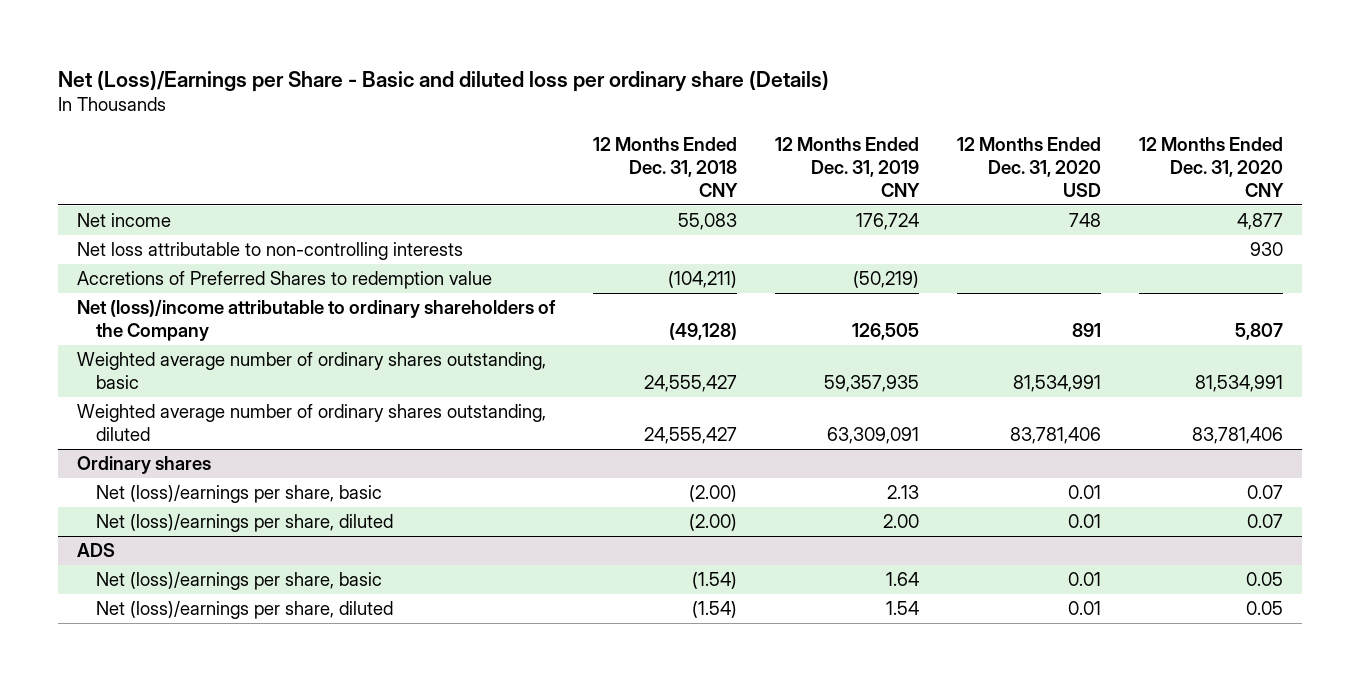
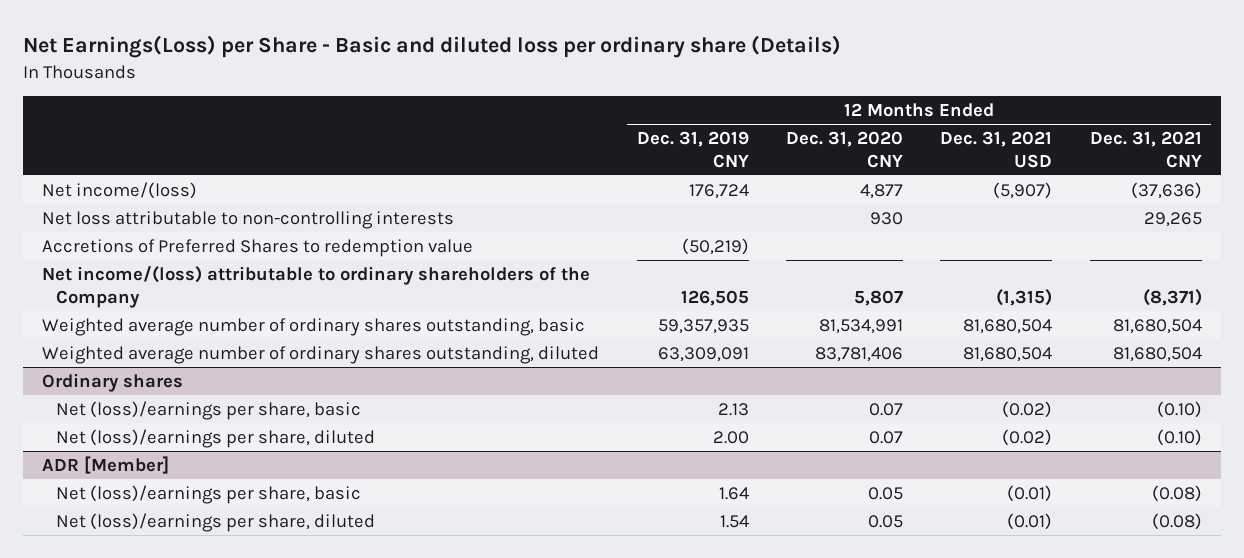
- Net (Loss)/Earnings per Share - Basic and diluted loss per ordinary share (Details)
+ Net Earnings(Loss) per Share - Basic and diluted loss per ordinary share (Details)
- | 12 Months Ended Dec. 31, 2018 CNY | 12 Months Ended Dec. 31, 2019 CNY | 12 Months Ended Dec. 31, 2020 USD | 12 Months Ended Dec. 31, 2020 CNY
+ | 12 Months Ended Dec. 31, 2019 CNY | 12 Months Ended Dec. 31, 2020 CNY | 12 Months Ended Dec. 31, 2021 USD | 12 Months Ended Dec. 31, 2021 CNY
- Net income | 55,083 | 176,724 | 748 | 4,877
+ Net income/(loss) | 176,724 | 4,877 | (5,907) | (37,636)
- Net (loss)/income attributable to ordinary shareholders of the Company | (49,128) | 126,505 | 891 | 5,807
+ Net income/(loss) attributable to ordinary shareholders of the Company | 126,505 | 5,807 | (1,315) | (8,371)
- ADS
+ ADR [Member]

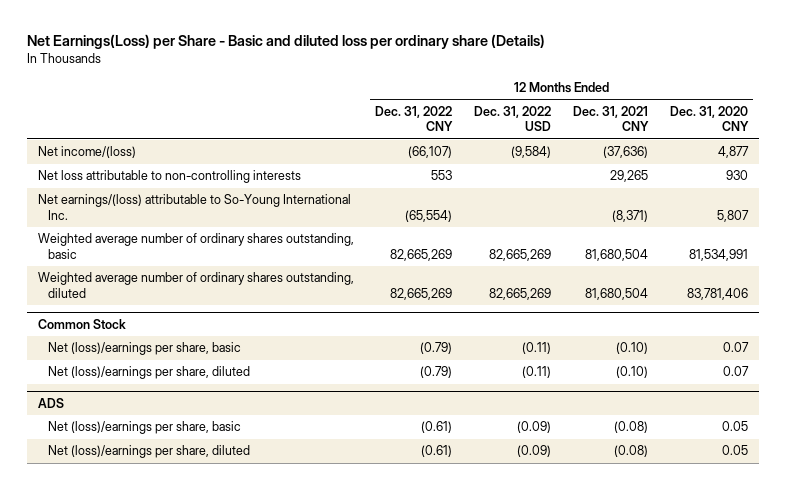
- | 12 Months Ended Dec. 31, 2019 CNY | 12 Months Ended Dec. 31, 2020 CNY | 12 Months Ended Dec. 31, 2021 USD | 12 Months Ended Dec. 31, 2021 CNY
+ | 12 Months Ended Dec. 31, 2022 CNY | 12 Months Ended Dec. 31, 2022 USD | 12 Months Ended Dec. 31, 2021 CNY | 12 Months Ended Dec. 31, 2020 CNY
- Accretions of Preferred Shares to redemption value | (50,219) | | |
- Net income/(loss) attributable to ordinary shareholders of the Company | 126,505 | 5,807 | (1,315) | (8,371)
+ Net earnings/(loss) attributable to So-Young International Inc. | (65,554) | | (8,371) | 5,807
- Ordinary shares
+ Common Stock
- ADR [Member]
+ ADS

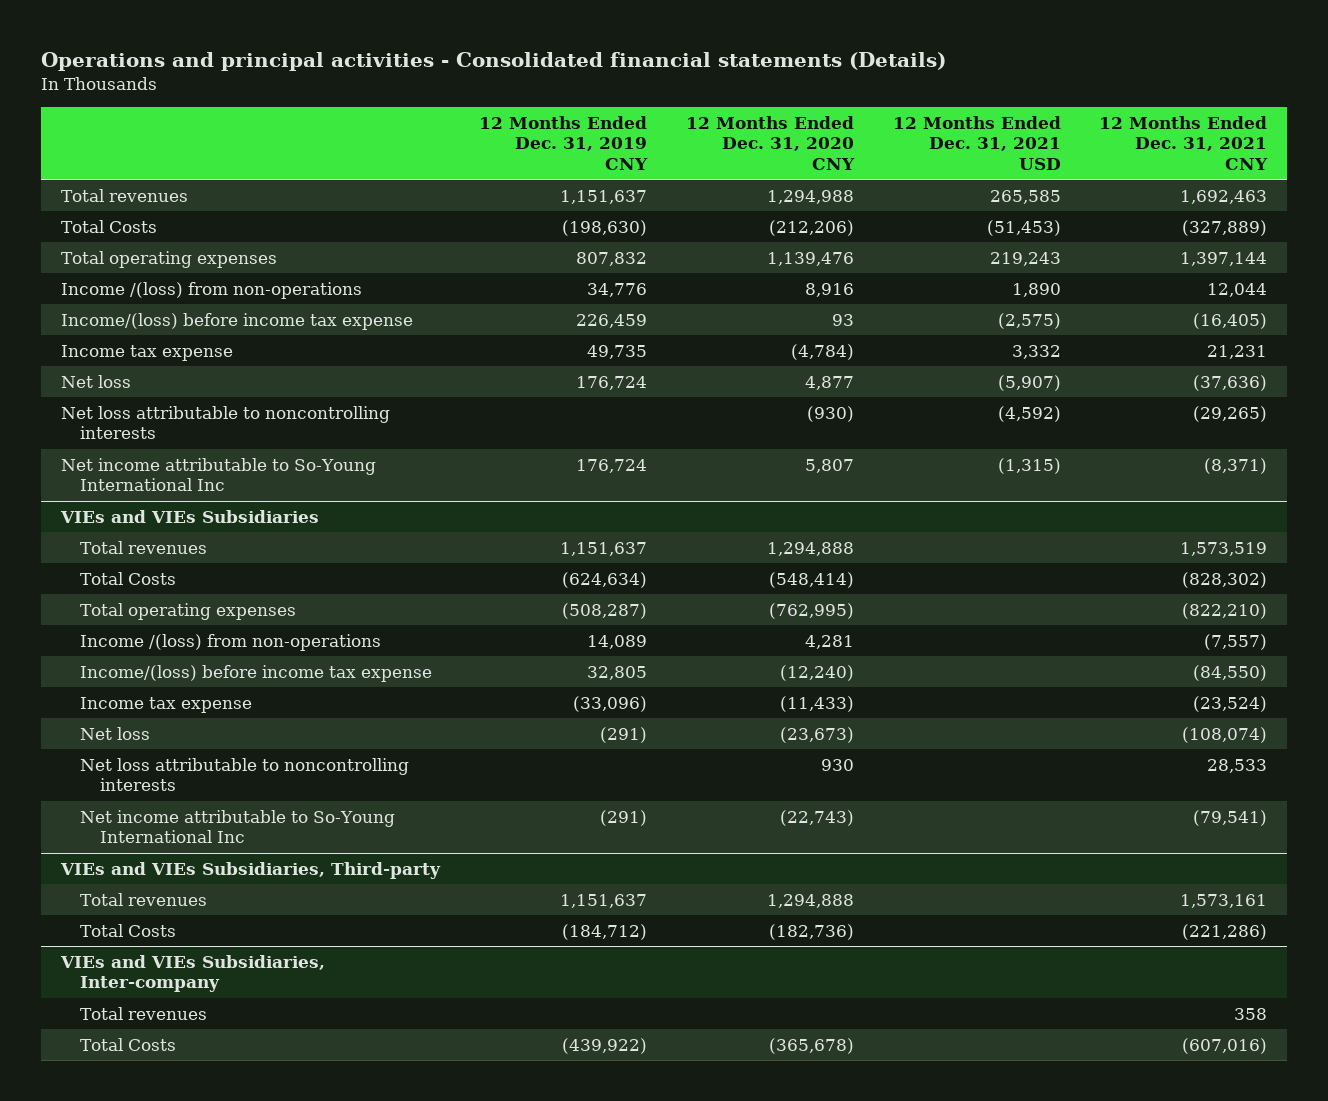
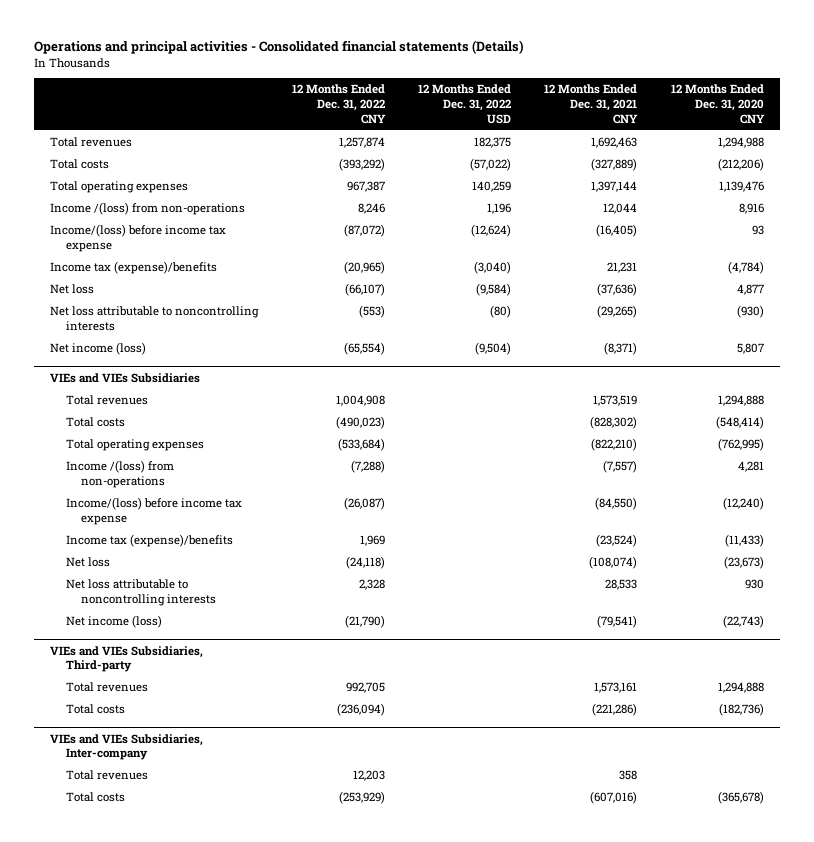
- | 12 Months Ended Dec. 31, 2019 CNY | 12 Months Ended Dec. 31, 2020 CNY | 12 Months Ended Dec. 31, 2021 USD | 12 Months Ended Dec. 31, 2021 CNY
+ | 12 Months Ended Dec. 31, 2022 CNY | 12 Months Ended Dec. 31, 2022 USD | 12 Months Ended Dec. 31, 2021 CNY | 12 Months Ended Dec. 31, 2020 CNY
- Total Costs | (198,630) | (212,206) | (51,453) | (327,889)
+ Total costs | (393,292) | (57,022) | (327,889) | (212,206)
- Income tax expense | 49,735 | (4,784) | 3,332 | 21,231
+ Income tax (expense)/benefits | (20,965) | (3,040) | 21,231 | (4,784)
- Net income attributable to So-Young International Inc | 176,724 | 5,807 | (1,315) | (8,371)
+ Net income (loss) | (65,554) | (9,504) | (8,371) | 5,807
@ VIEs and VIEs Subsidiaries
- Total Costs | (624,634) | (548,414) | | (828,302)
+ Total costs | (490,023) | | (828,302) | (548,414)
- Income tax expense | (33,096) | (11,433) | | (23,524)
+ Income tax (expense)/benefits | 1,969 | | (23,524) | (11,433)
- Net income attributable to So-Young International Inc | (291) | (22,743) | | (79,541)
+ Net income (loss) | (21,790) | | (79,541) | (22,743)
@ VIEs and VIEs Subsidiaries, Third-party
- Total Costs | (184,712) | (182,736) | | (221,286)
+ Total costs | (236,094) | | (221,286) | (182,736)
@ VIEs and VIEs Subsidiaries, Inter-company
- Total Costs | (439,922) | (365,678) | | (607,016)
+ Total costs | (253,929) | | (607,016) | (365,678)

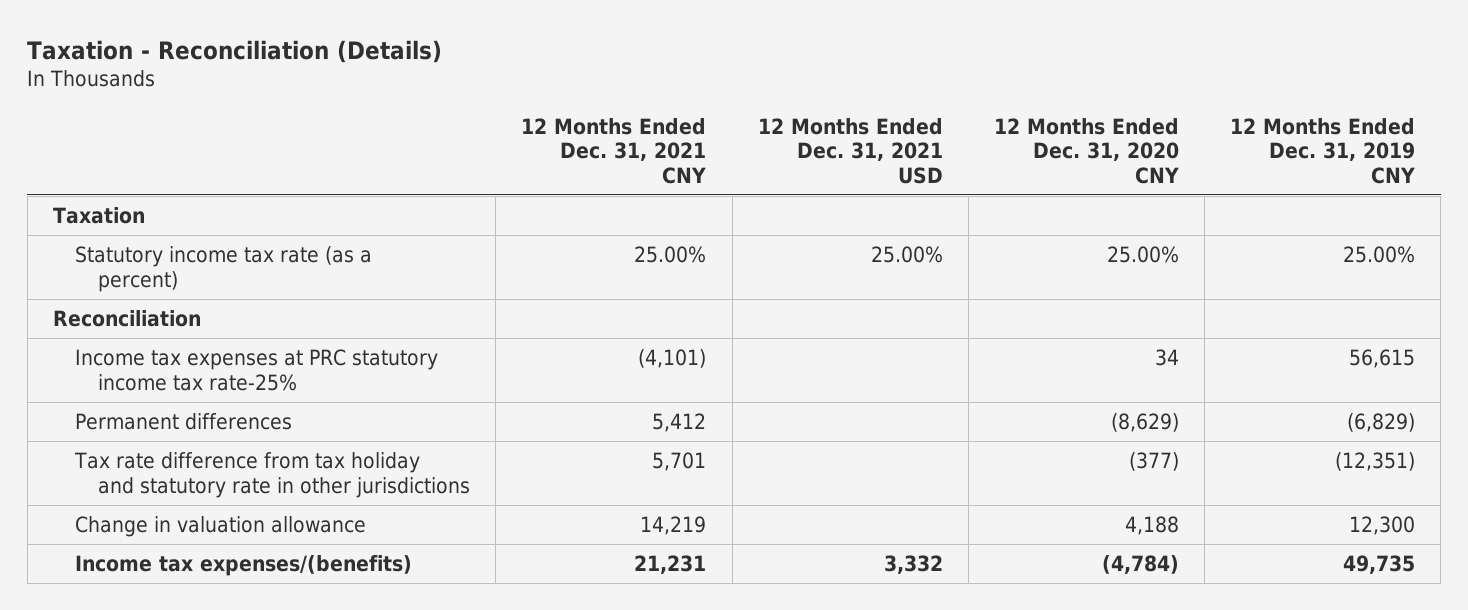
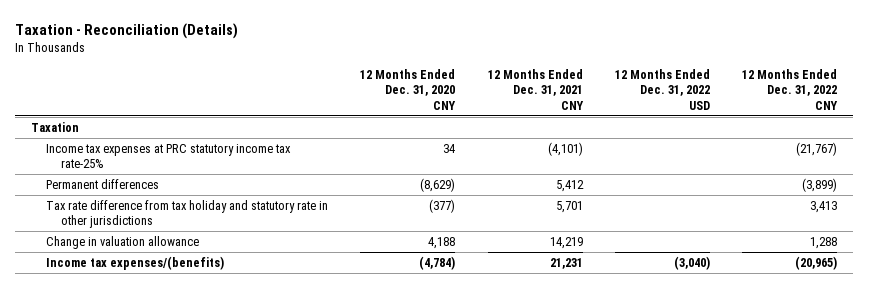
- | 12 Months Ended Dec. 31, 2021 CNY | 12 Months Ended Dec. 31, 2021 USD | 12 Months Ended Dec. 31, 2020 CNY | 12 Months Ended Dec. 31, 2019 CNY
+ | 12 Months Ended Dec. 31, 2020 CNY | 12 Months Ended Dec. 31, 2021 CNY | 12 Months Ended Dec. 31, 2022 USD | 12 Months Ended Dec. 31, 2022 CNY
- Statutory income tax rate (as a percent) | 25.00% | 25.00% | 25.00% | 25.00%
- Reconciliation

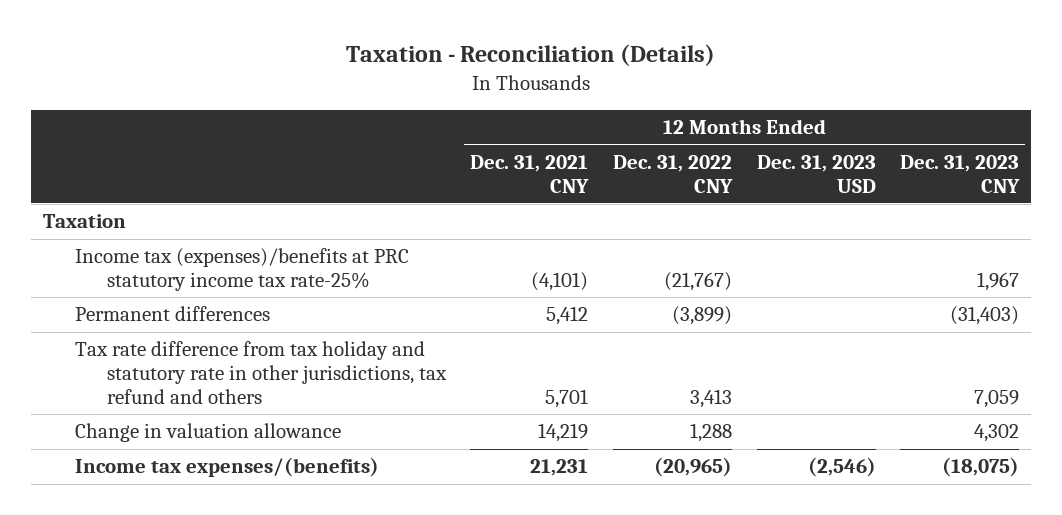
- | 12 Months Ended Dec. 31, 2020 CNY | 12 Months Ended Dec. 31, 2021 CNY | 12 Months Ended Dec. 31, 2022 USD | 12 Months Ended Dec. 31, 2022 CNY
+ | 12 Months Ended Dec. 31, 2021 CNY | 12 Months Ended Dec. 31, 2022 CNY | 12 Months Ended Dec. 31, 2023 USD | 12 Months Ended Dec. 31, 2023 CNY
- Income tax expenses at PRC statutory income tax rate-25% | 34 | (4,101) | | (21,767)
+ Income tax (expenses)/benefits at PRC statutory income tax rate-25% | (4,101) | (21,767) | | 1,967
- Tax rate difference from tax holiday and statutory rate in other jurisdictions | (377) | 5,701 | | 3,413
+ Tax rate difference from tax holiday and statutory rate in other jurisdictions, tax refund and others | 5,701 | 3,413 | | 7,059

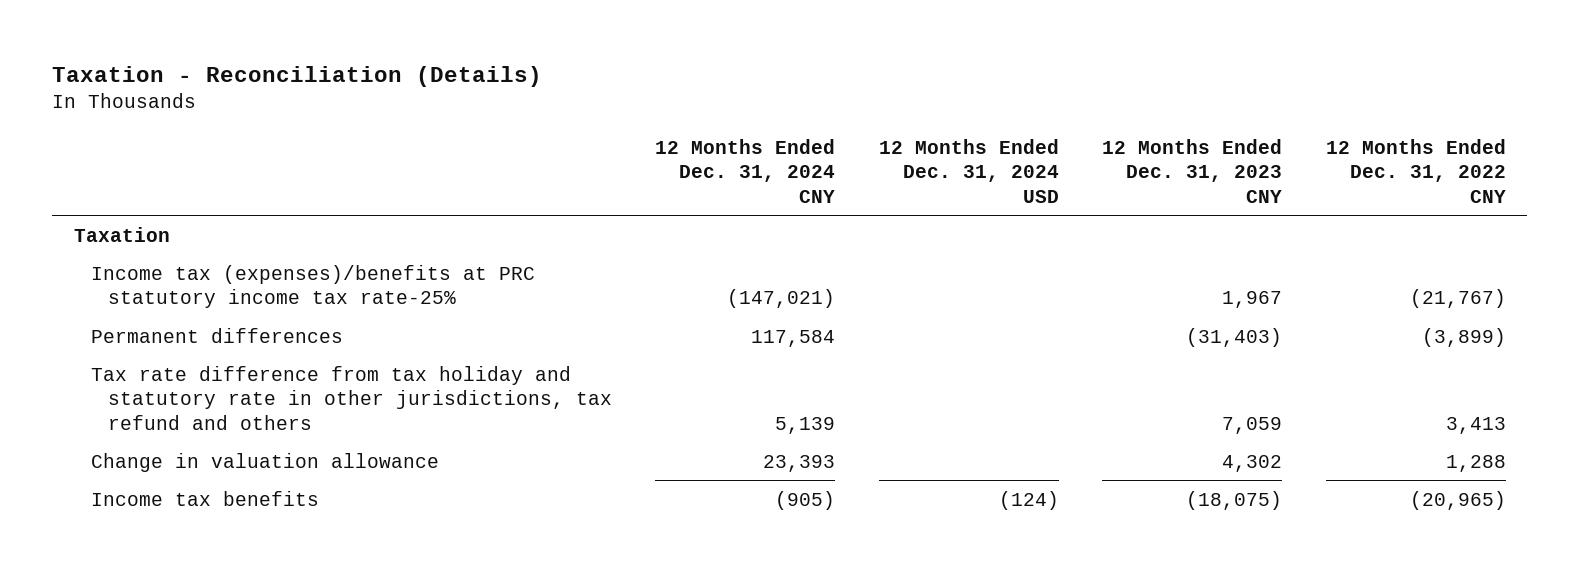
- | 12 Months Ended Dec. 31, 2021 CNY | 12 Months Ended Dec. 31, 2022 CNY | 12 Months Ended Dec. 31, 2023 USD | 12 Months Ended Dec. 31, 2023 CNY
+ | 12 Months Ended Dec. 31, 2024 CNY | 12 Months Ended Dec. 31, 2024 USD | 12 Months Ended Dec. 31, 2023 CNY | 12 Months Ended Dec. 31, 2022 CNY
- Income tax expenses/(benefits) | 21,231 | (20,965) | (2,546) | (18,075)
+ Income tax benefits | (905) | (124) | (18,075) | (20,965)

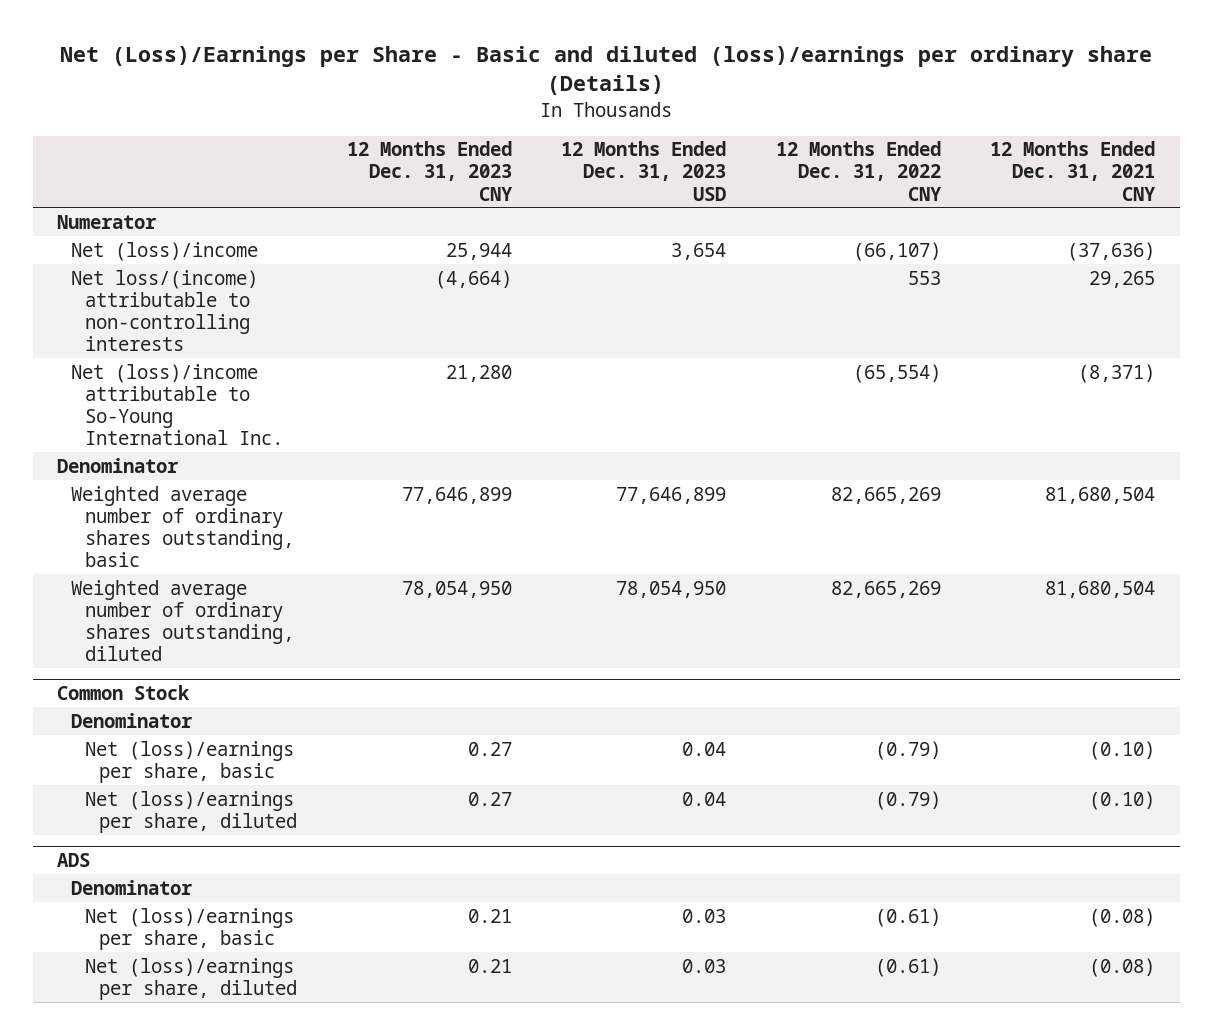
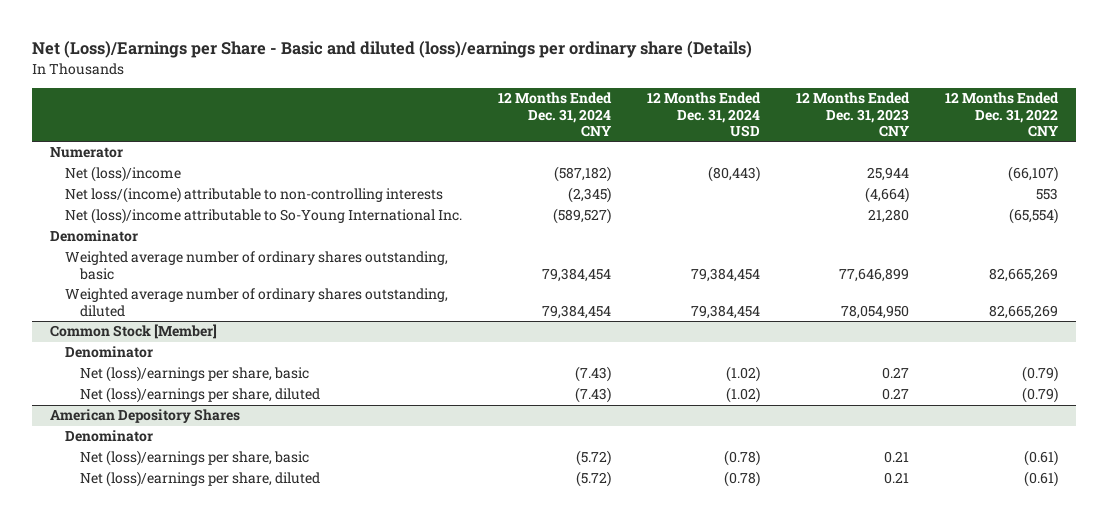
- | 12 Months Ended Dec. 31, 2023 CNY | 12 Months Ended Dec. 31, 2023 USD | 12 Months Ended Dec. 31, 2022 CNY | 12 Months Ended Dec. 31, 2021 CNY
+ | 12 Months Ended Dec. 31, 2024 CNY | 12 Months Ended Dec. 31, 2024 USD | 12 Months Ended Dec. 31, 2023 CNY | 12 Months Ended Dec. 31, 2022 CNY
- Common Stock
+ Common Stock [Member]
- ADS
+ American Depository Shares

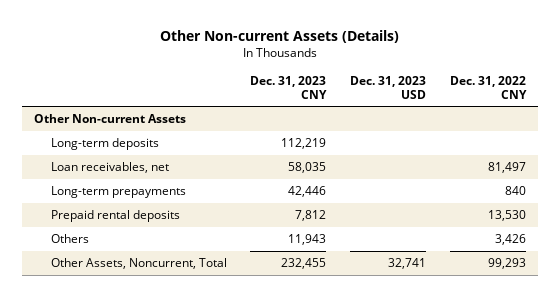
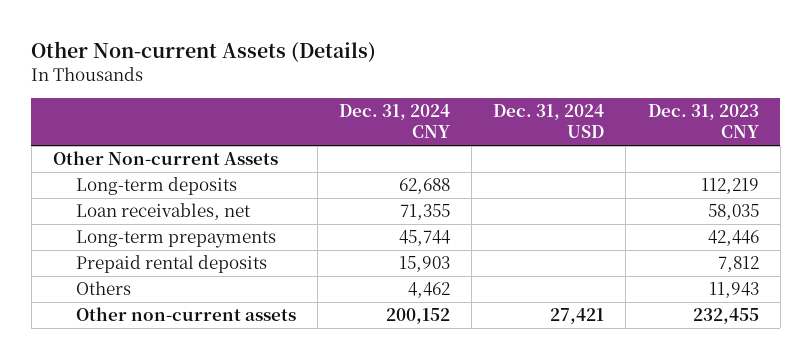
- | Dec. 31, 2023 CNY | Dec. 31, 2023 USD | Dec. 31, 2022 CNY
+ | Dec. 31, 2024 CNY | Dec. 31, 2024 USD | Dec. 31, 2023 CNY
- Other Assets, Noncurrent, Total | 232,455 | 32,741 | 99,293
+ Other non-current assets | 200,152 | 27,421 | 232,455

